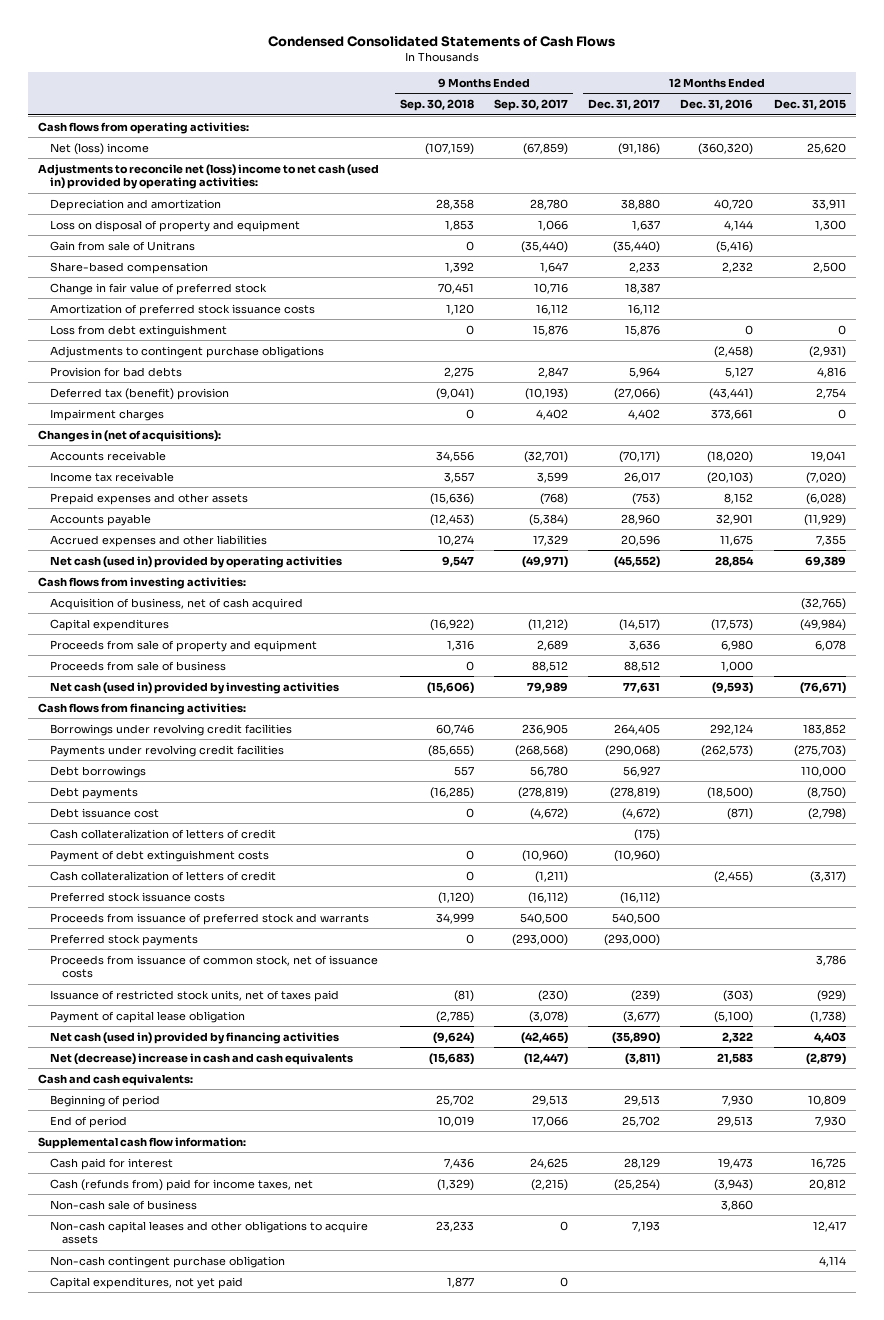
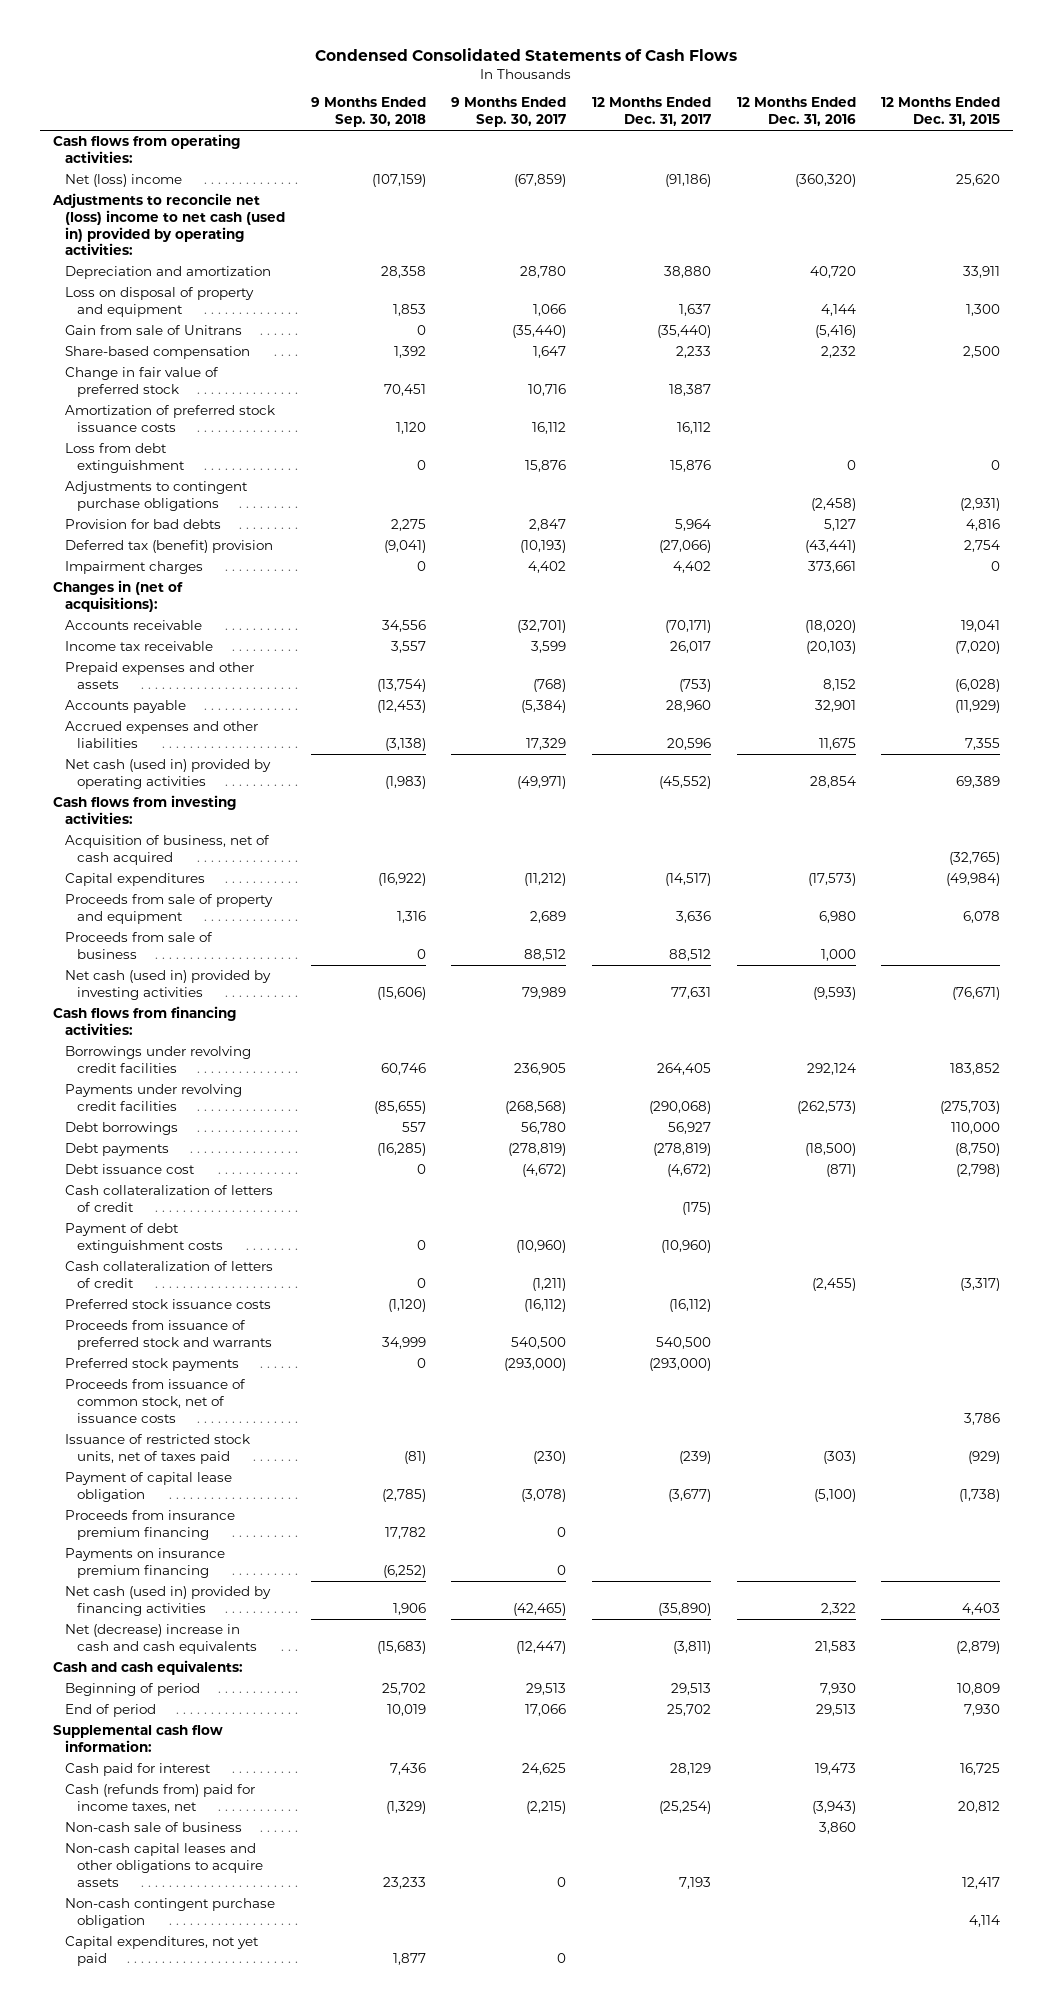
- Prepaid expenses and other assets | (15,636) | (768) | (753) | 8,152 | (6,028)
+ Prepaid expenses and other assets | (13,754) | (768) | (753) | 8,152 | (6,028)
- Accrued expenses and other liabilities | 10,274 | 17,329 | 20,596 | 11,675 | 7,355
- Net cash (used in) provided by operating activities | 9,547 | (49,971) | (45,552) | 28,854 | 69,389
+ Accrued expenses and other liabilities | (3,138) | 17,329 | 20,596 | 11,675 | 7,355
+ Net cash (used in) provided by operating activities | (1,983) | (49,971) | (45,552) | 28,854 | 69,389
- Net cash (used in) provided by financing activities | (9,624) | (42,465) | (35,890) | 2,322 | 4,403
+ Proceeds from insurance premium financing | 17,782 | 0 | | |
+ Payments on insurance premium financing | (6,252) | 0 | | |
+ Net cash (used in) provided by financing activities | 1,906 | (42,465) | (35,890) | 2,322 | 4,403

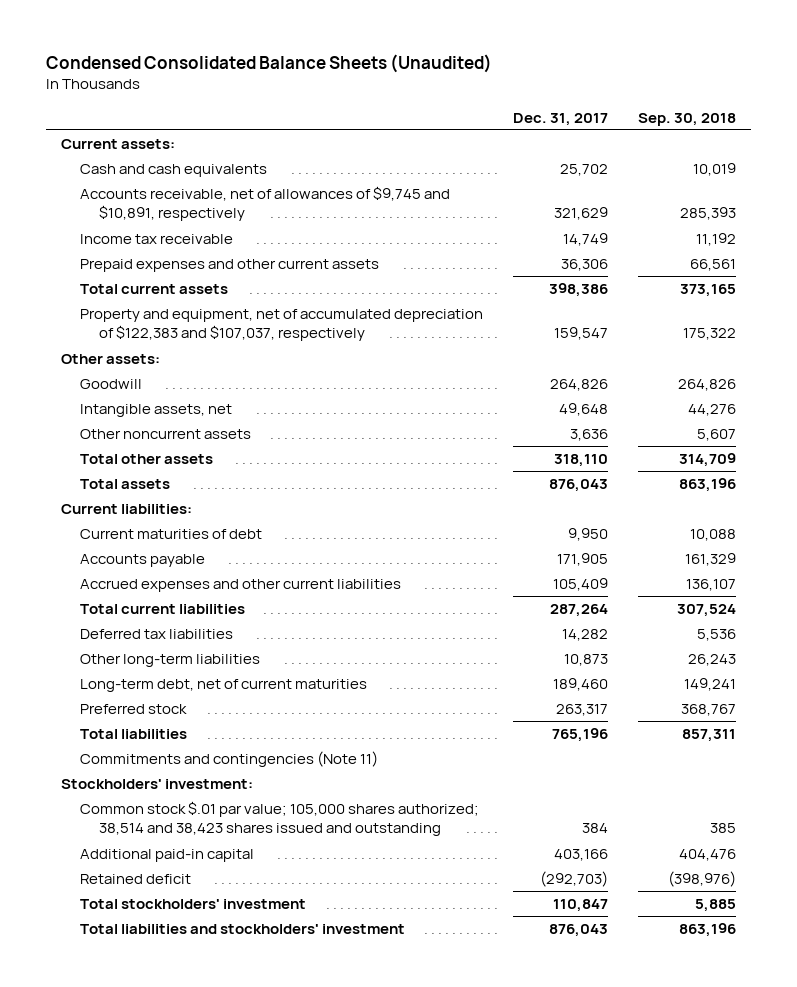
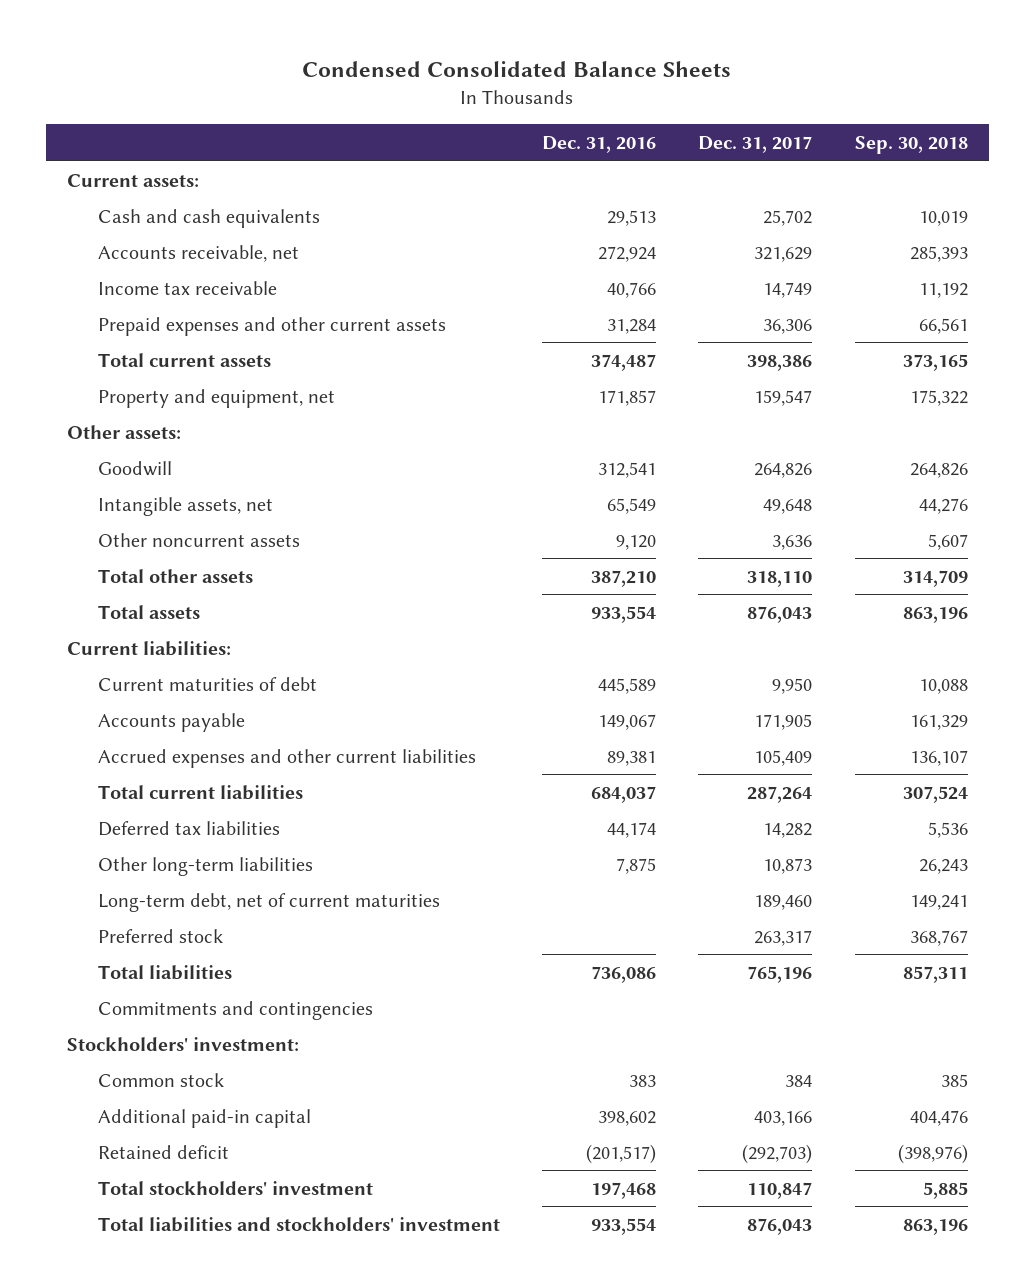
- Condensed Consolidated Balance Sheets (Unaudited)
+ Condensed Consolidated Balance Sheets
- | Dec. 31, 2017 | Sep. 30, 2018
+ | Dec. 31, 2016 | Dec. 31, 2017 | Sep. 30, 2018
- Accounts receivable, net of allowances of $9,745 and $10,891, respectively | 321,629 | 285,393
+ Accounts receivable, net | 272,924 | 321,629 | 285,393
- Property and equipment, net of accumulated depreciation of $122,383 and $107,037, respectively | 159,547 | 175,322
+ Property and equipment, net | 171,857 | 159,547 | 175,322
- Commitments and contingencies (Note 11)
+ Commitments and contingencies
- Common stock $.01 par value; 105,000 shares authorized; 38,514 and 38,423 shares issued and outstanding | 384 | 385
+ Common stock | 383 | 384 | 385

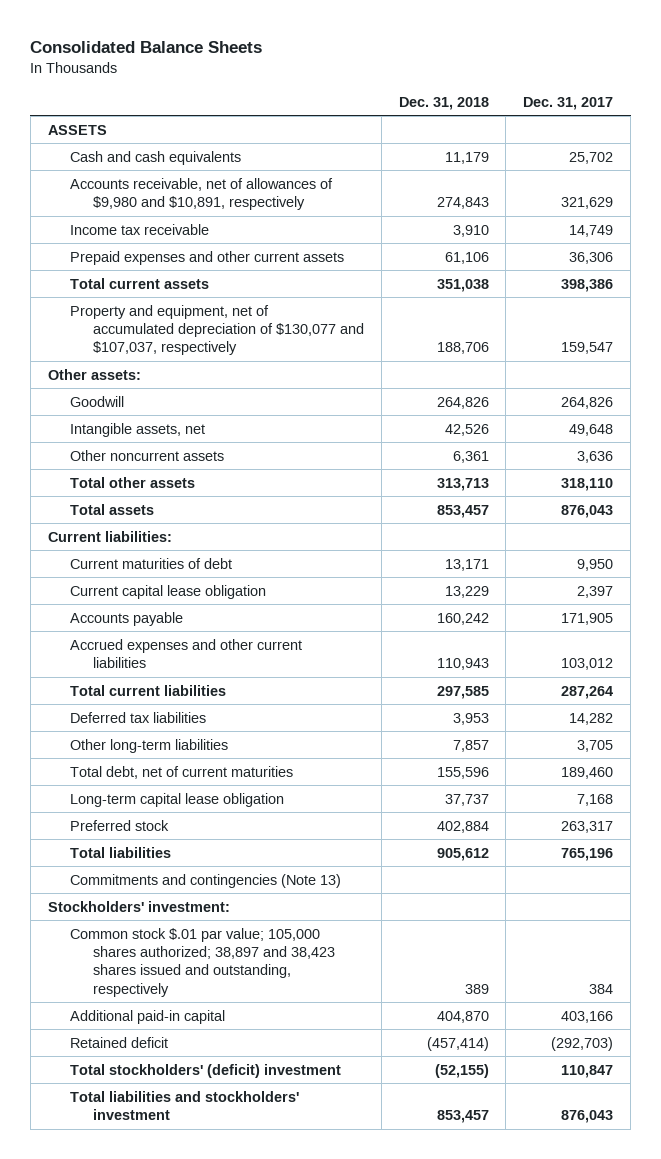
- Condensed Consolidated Balance Sheets
+ Consolidated Balance Sheets
- | Dec. 31, 2016 | Dec. 31, 2017 | Sep. 30, 2018
+ | Dec. 31, 2018 | Dec. 31, 2017
- Current assets:
+ ASSETS
- Accounts receivable, net | 272,924 | 321,629 | 285,393
+ Accounts receivable, net of allowances of $9,980 and $10,891, respectively | 274,843 | 321,629
- Property and equipment, net | 171,857 | 159,547 | 175,322
+ Property and equipment, net of accumulated depreciation of $130,077 and $107,037, respectively | 188,706 | 159,547
+ Current capital lease obligation | 13,229 | 2,397
- Accrued expenses and other current liabilities | 89,381 | 105,409 | 136,107
+ Accrued expenses and other current liabilities | 110,943 | 103,012
- Other long-term liabilities | 7,875 | 10,873 | 26,243
- Long-term debt, net of current maturities | | 189,460 | 149,241
+ Other long-term liabilities | 7,857 | 3,705
+ Total debt, net of current maturities | 155,596 | 189,460
+ Long-term capital lease obligation | 37,737 | 7,168
- Commitments and contingencies
+ Commitments and contingencies (Note 13)
- Common stock | 383 | 384 | 385
+ Common stock $.01 par value; 105,000 shares authorized; 38,897 and 38,423 shares issued and outstanding, respectively | 389 | 384
- Total stockholders' investment | 197,468 | 110,847 | 5,885
+ Total stockholders' (deficit) investment | (52,155) | 110,847

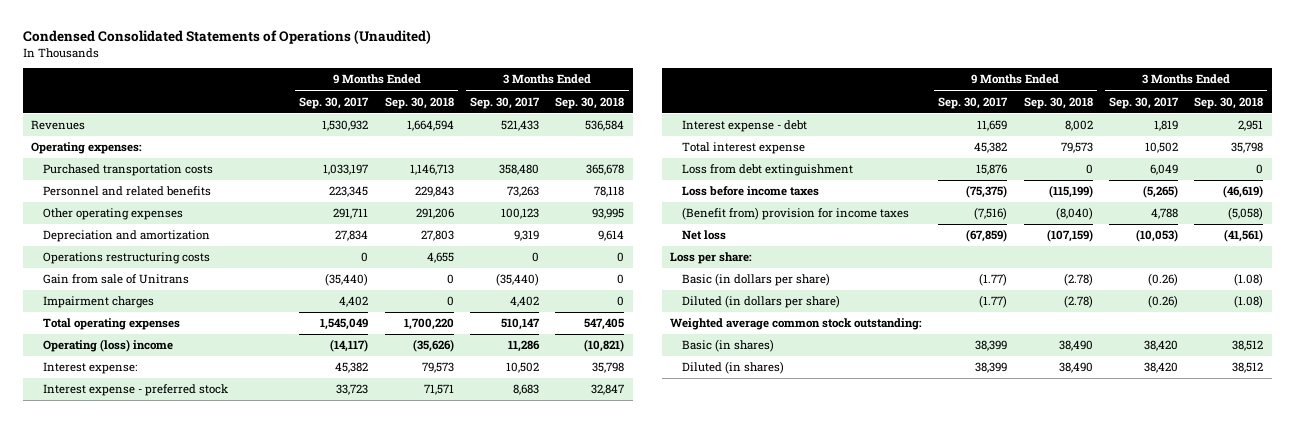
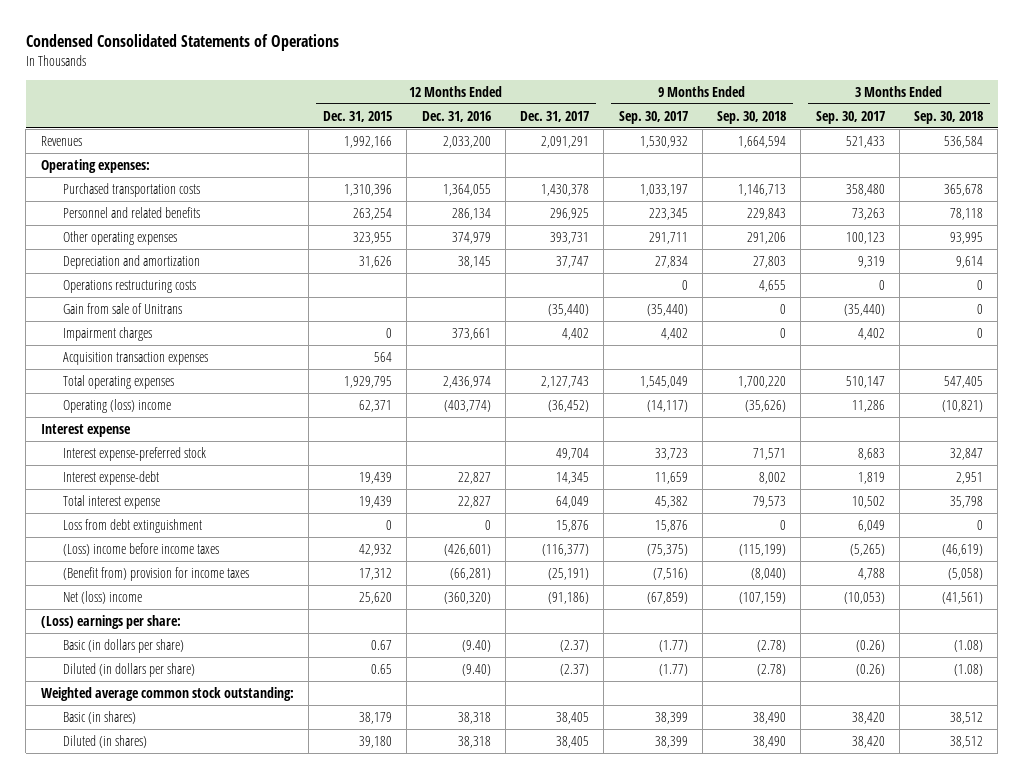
- Condensed Consolidated Statements of Operations (Unaudited)
+ Condensed Consolidated Statements of Operations
- | 9 Months Ended Sep. 30, 2017 | 9 Months Ended Sep. 30, 2018 | 3 Months Ended Sep. 30, 2017 | 3 Months Ended Sep. 30, 2018
+ | 12 Months Ended Dec. 31, 2015 | 12 Months Ended Dec. 31, 2016 | 12 Months Ended Dec. 31, 2017 | 9 Months Ended Sep. 30, 2017 | 9 Months Ended Sep. 30, 2018 | 3 Months Ended Sep. 30, 2017 | 3 Months Ended Sep. 30, 2018
+ Acquisition transaction expenses | 564 | | | | | |
- Interest expense: | 45,382 | 79,573 | 10,502 | 35,798
- Interest expense - preferred stock | 33,723 | 71,571 | 8,683 | 32,847
- Interest expense - debt | 11,659 | 8,002 | 1,819 | 2,951
+ Interest expense
+ Interest expense-preferred stock | | | 49,704 | 33,723 | 71,571 | 8,683 | 32,847
+ Interest expense-debt | 19,439 | 22,827 | 14,345 | 11,659 | 8,002 | 1,819 | 2,951
- Loss before income taxes | (75,375) | (115,199) | (5,265) | (46,619)
+ (Loss) income before income taxes | 42,932 | (426,601) | (116,377) | (75,375) | (115,199) | (5,265) | (46,619)
- Net loss | (67,859) | (107,159) | (10,053) | (41,561)
- Loss per share:
+ Net (loss) income | 25,620 | (360,320) | (91,186) | (67,859) | (107,159) | (10,053) | (41,561)
+ (Loss) earnings per share:

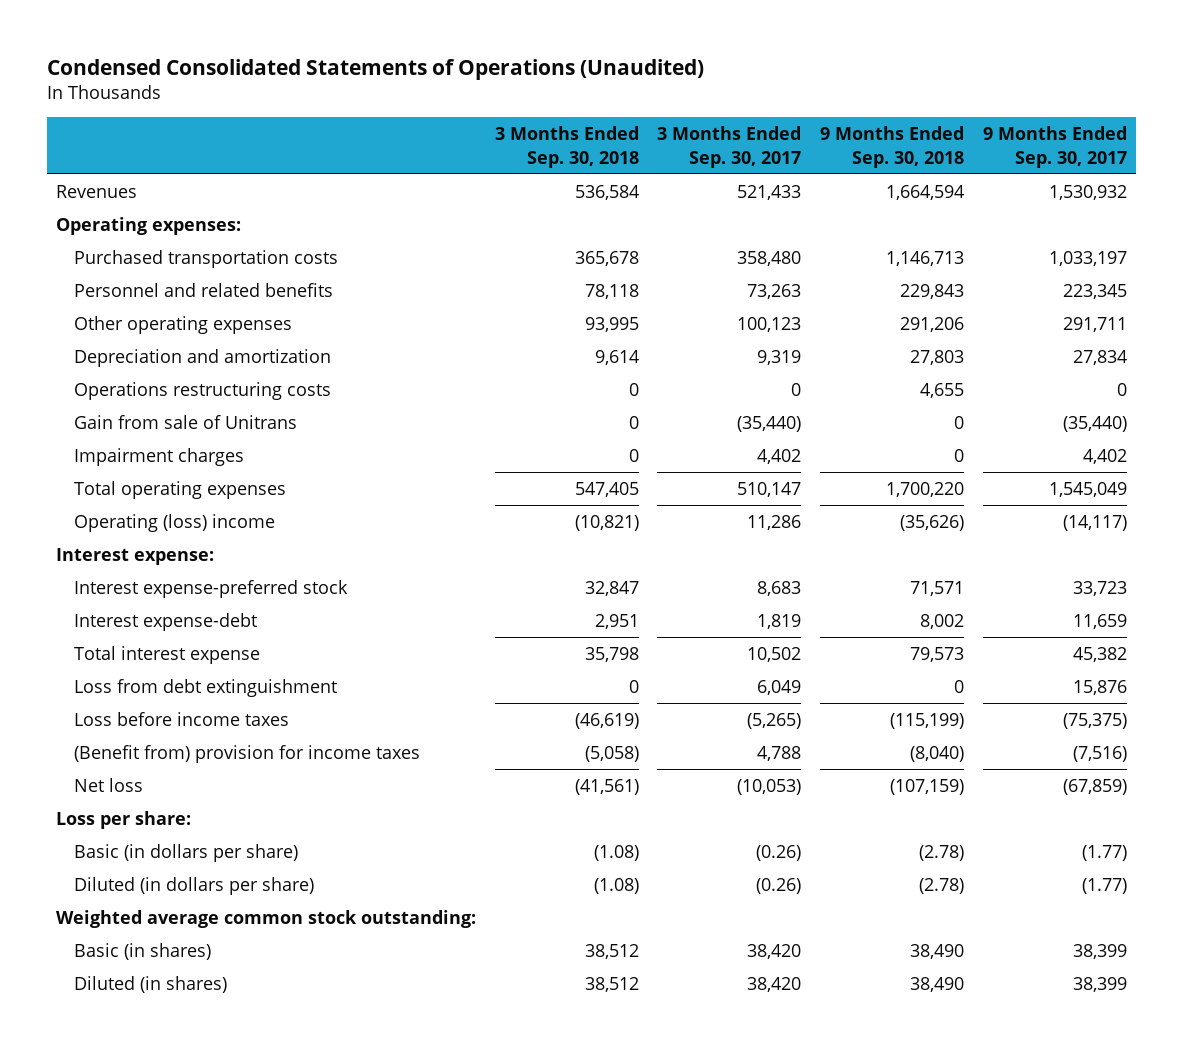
- Condensed Consolidated Statements of Operations
+ Condensed Consolidated Statements of Operations (Unaudited)
- | 12 Months Ended Dec. 31, 2015 | 12 Months Ended Dec. 31, 2016 | 12 Months Ended Dec. 31, 2017 | 9 Months Ended Sep. 30, 2017 | 9 Months Ended Sep. 30, 2018 | 3 Months Ended Sep. 30, 2017 | 3 Months Ended Sep. 30, 2018
+ | 3 Months Ended Sep. 30, 2018 | 3 Months Ended Sep. 30, 2017 | 9 Months Ended Sep. 30, 2018 | 9 Months Ended Sep. 30, 2017
- Acquisition transaction expenses | 564 | | | | | |
- Interest expense
+ Interest expense:
- (Loss) income before income taxes | 42,932 | (426,601) | (116,377) | (75,375) | (115,199) | (5,265) | (46,619)
+ Loss before income taxes | (46,619) | (5,265) | (115,199) | (75,375)
- Net (loss) income | 25,620 | (360,320) | (91,186) | (67,859) | (107,159) | (10,053) | (41,561)
- (Loss) earnings per share:
+ Net loss | (41,561) | (10,053) | (107,159) | (67,859)
+ Loss per share:

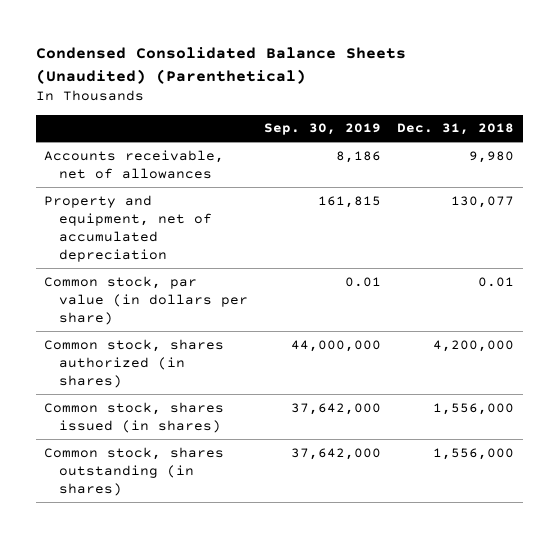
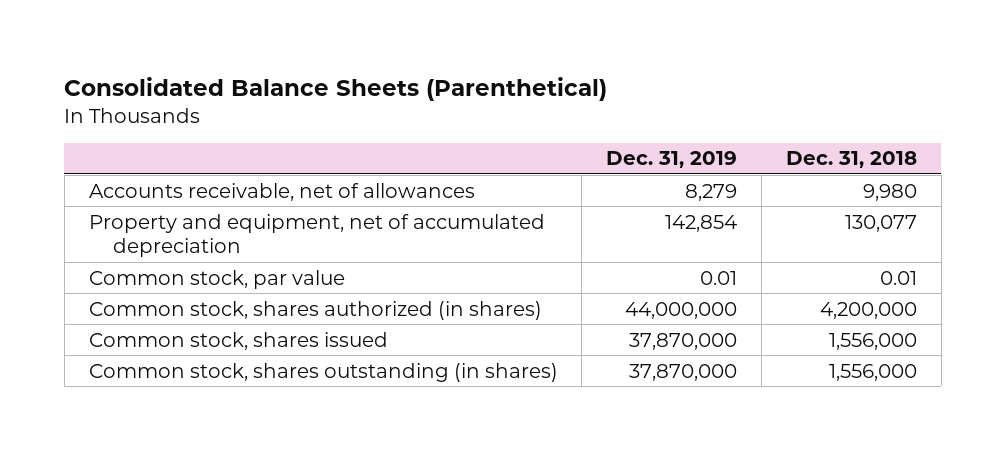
- Condensed Consolidated Balance Sheets (Unaudited) (Parenthetical)
+ Consolidated Balance Sheets (Parenthetical)
- | Sep. 30, 2019 | Dec. 31, 2018
+ | Dec. 31, 2019 | Dec. 31, 2018
- Common stock, par value (in dollars per share) | 0.01 | 0.01
+ Common stock, par value | 0.01 | 0.01
- Common stock, shares issued (in shares) | 37,642,000 | 1,556,000
+ Common stock, shares issued | 37,870,000 | 1,556,000

